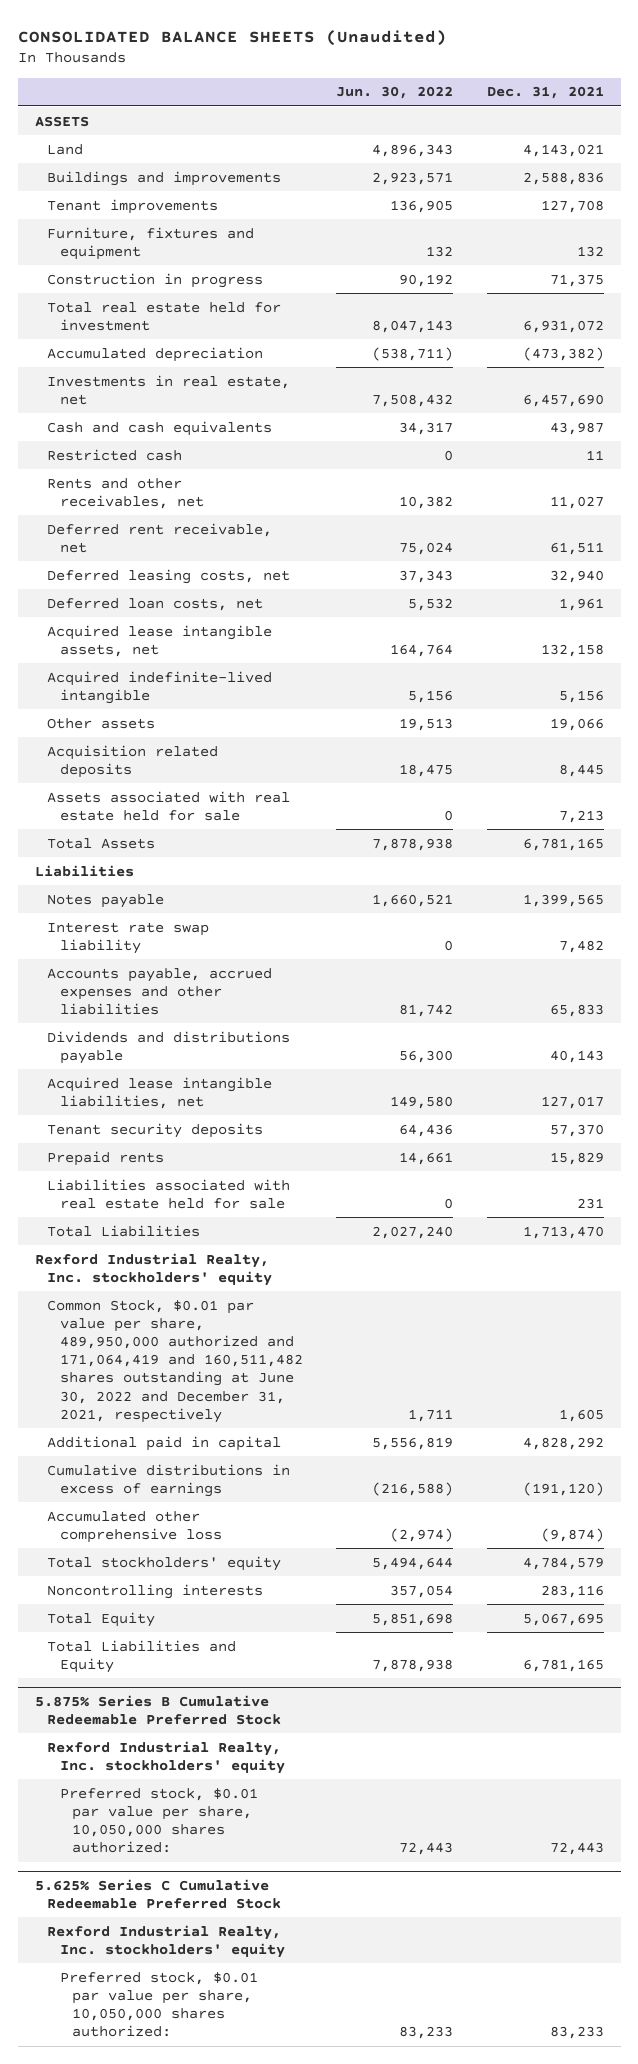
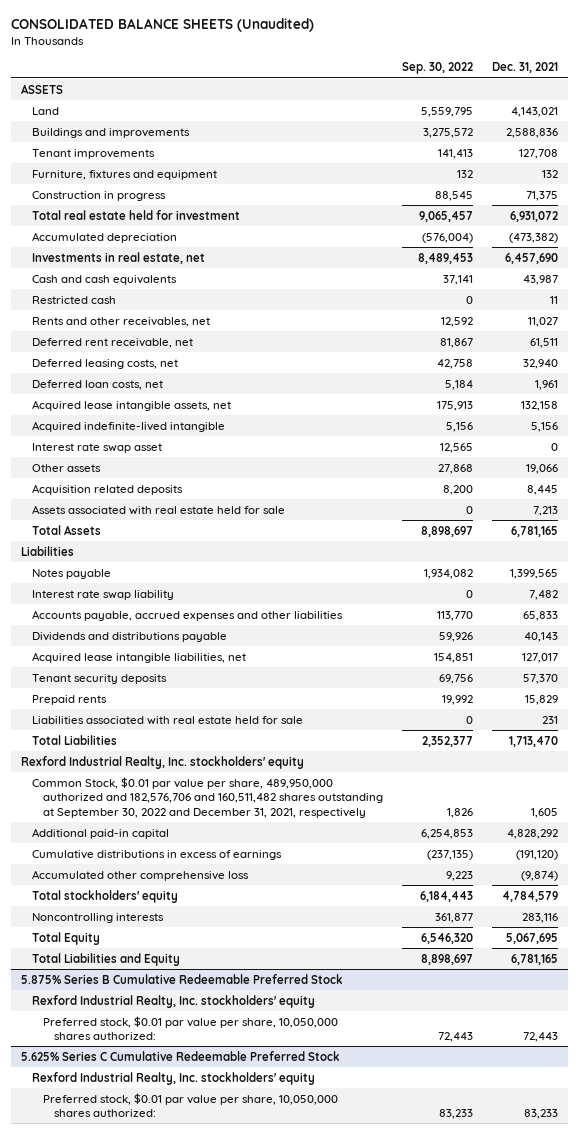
- | Jun. 30, 2022 | Dec. 31, 2021
+ | Sep. 30, 2022 | Dec. 31, 2021
+ Interest rate swap asset | 12,565 | 0
- Common Stock, $0.01 par value per share, 489,950,000 authorized and 171,064,419 and 160,511,482 shares outstanding at June 30, 2022 and December 31, 2021, respectively | 1,711 | 1,605
- Additional paid in capital | 5,556,819 | 4,828,292
+ Common Stock, $0.01 par value per share, 489,950,000 authorized and 182,576,706 and 160,511,482 shares outstanding at September 30, 2022 and December 31, 2021, respectively | 1,826 | 1,605
+ Additional paid-in capital | 6,254,853 | 4,828,292

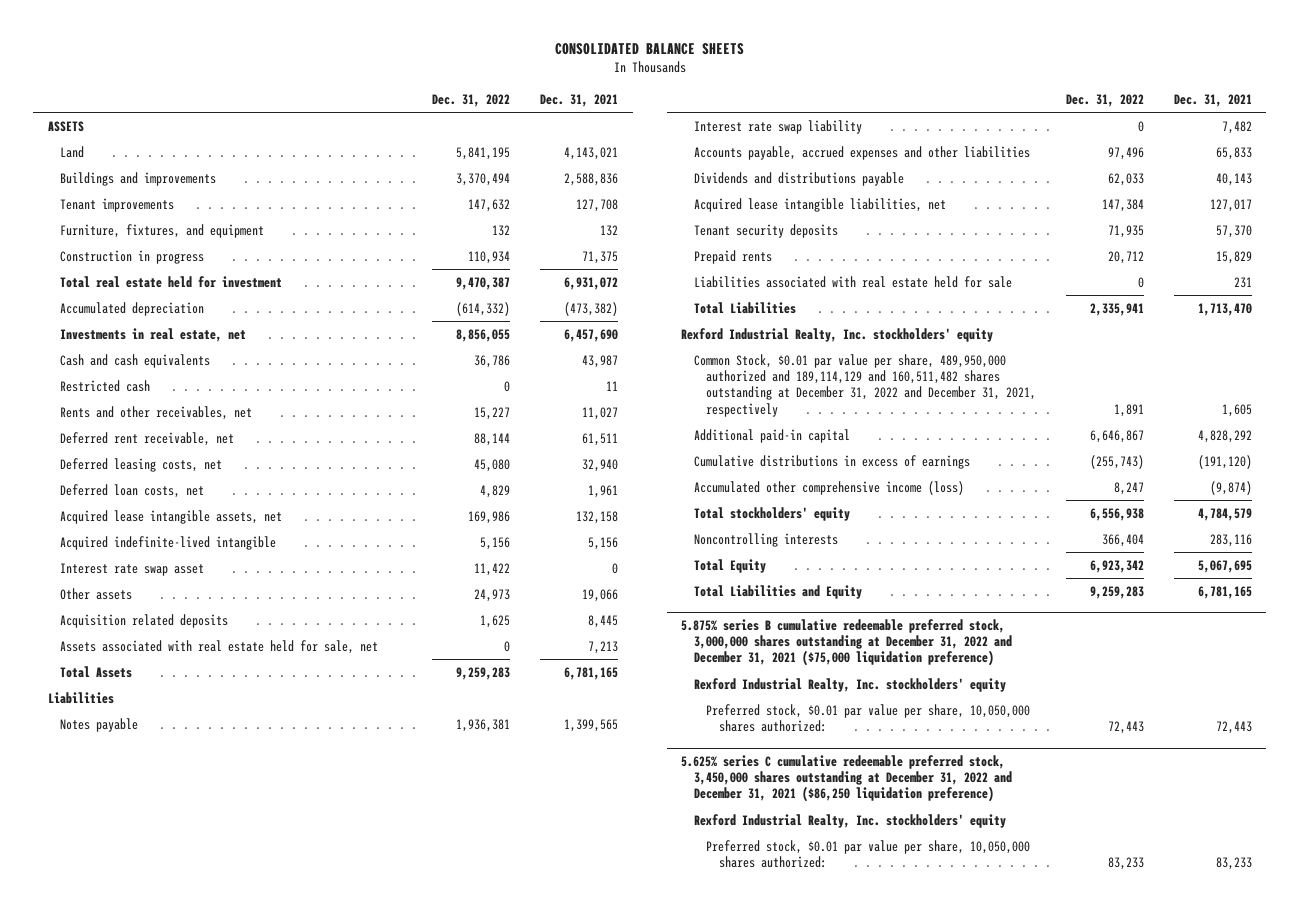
- CONSOLIDATED BALANCE SHEETS (Unaudited)
+ CONSOLIDATED BALANCE SHEETS
- | Sep. 30, 2022 | Dec. 31, 2021
+ | Dec. 31, 2022 | Dec. 31, 2021
- Furniture, fixtures and equipment | 132 | 132
+ Furniture, fixtures, and equipment | 132 | 132
- Assets associated with real estate held for sale | 0 | 7,213
+ Assets associated with real estate held for sale, net | 0 | 7,213
- Common Stock, $0.01 par value per share, 489,950,000 authorized and 182,576,706 and 160,511,482 shares outstanding at September 30, 2022 and December 31, 2021, respectively | 1,826 | 1,605
+ Common Stock, $0.01 par value per share, 489,950,000 authorized and 189,114,129 and 160,511,482 shares outstanding at December 31, 2022 and December 31, 2021, respectively | 1,891 | 1,605
- Accumulated other comprehensive loss | 9,223 | (9,874)
+ Accumulated other comprehensive income (loss) | 8,247 | (9,874)
- 5.875% Series B Cumulative Redeemable Preferred Stock
+ 5.875% series B cumulative redeemable preferred stock, 3,000,000 shares outstanding at December 31, 2022 and December 31, 2021 ($75,000 liquidation preference)
- 5.625% Series C Cumulative Redeemable Preferred Stock
+ 5.625% series C cumulative redeemable preferred stock, 3,450,000 shares outstanding at December 31, 2022 and December 31, 2021 ($86,250 liquidation preference)

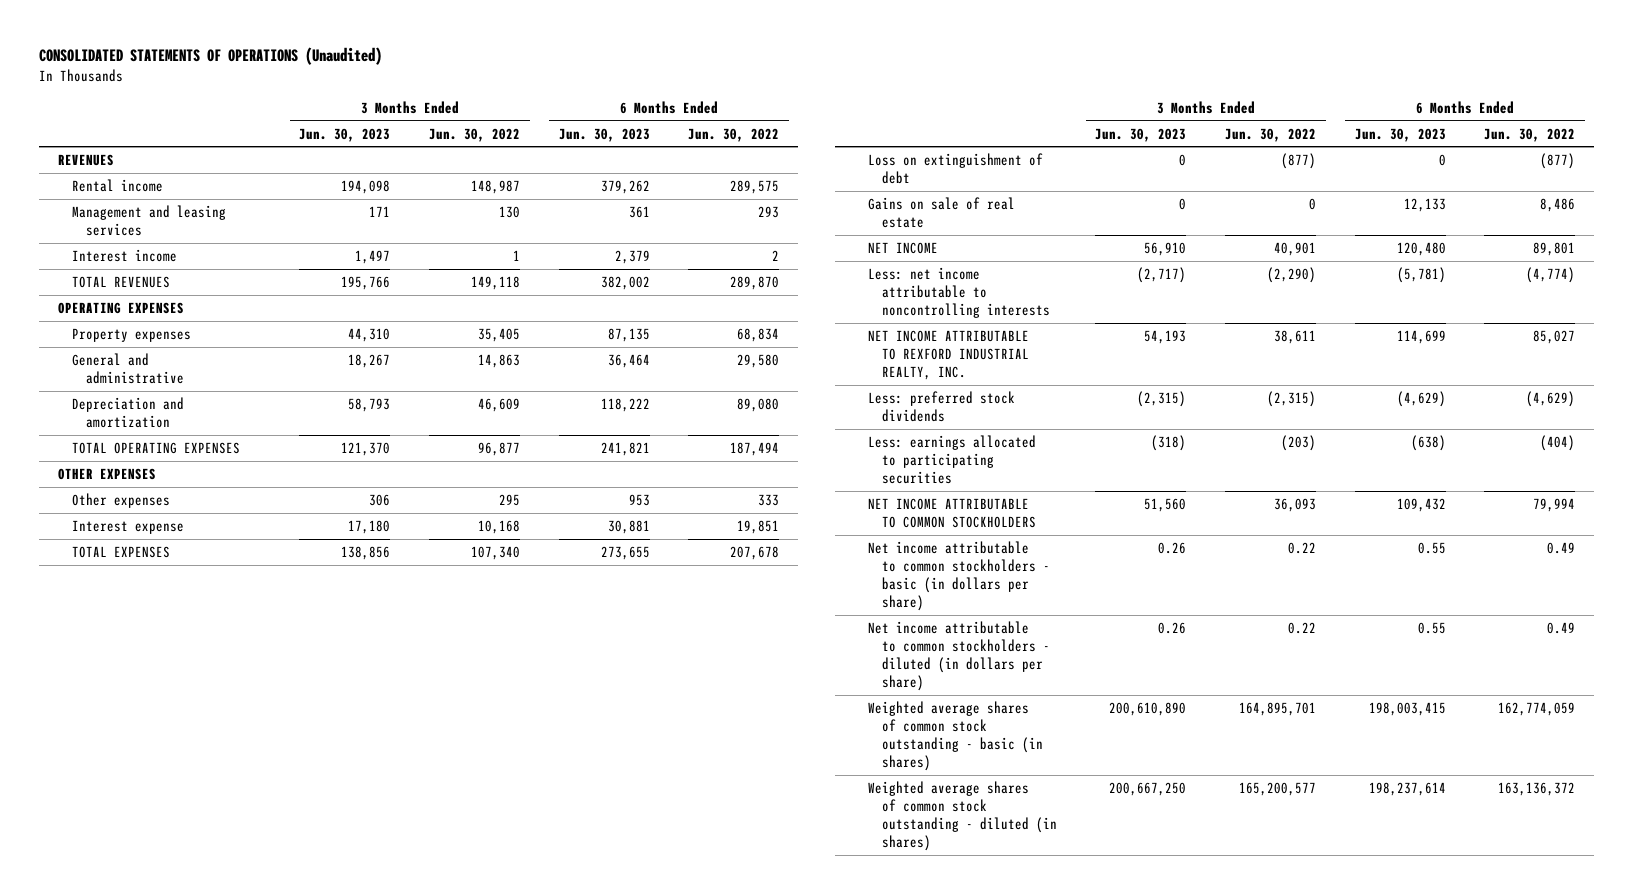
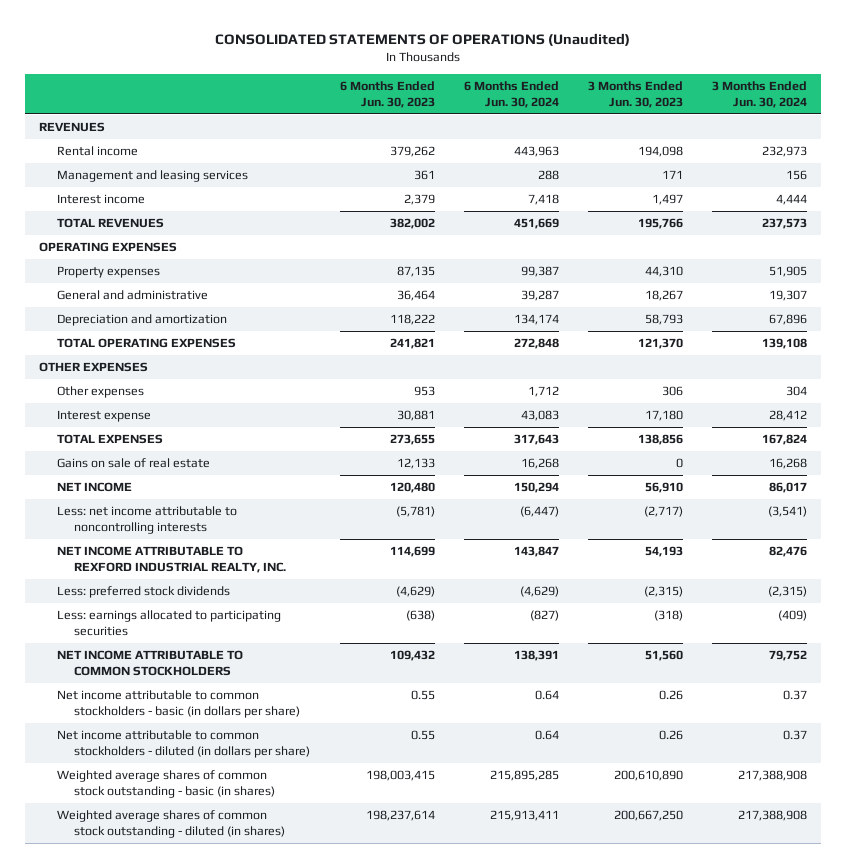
- | 3 Months Ended Jun. 30, 2023 | 3 Months Ended Jun. 30, 2022 | 6 Months Ended Jun. 30, 2023 | 6 Months Ended Jun. 30, 2022
+ | 6 Months Ended Jun. 30, 2023 | 6 Months Ended Jun. 30, 2024 | 3 Months Ended Jun. 30, 2023 | 3 Months Ended Jun. 30, 2024
- Loss on extinguishment of debt | 0 | (877) | 0 | (877)

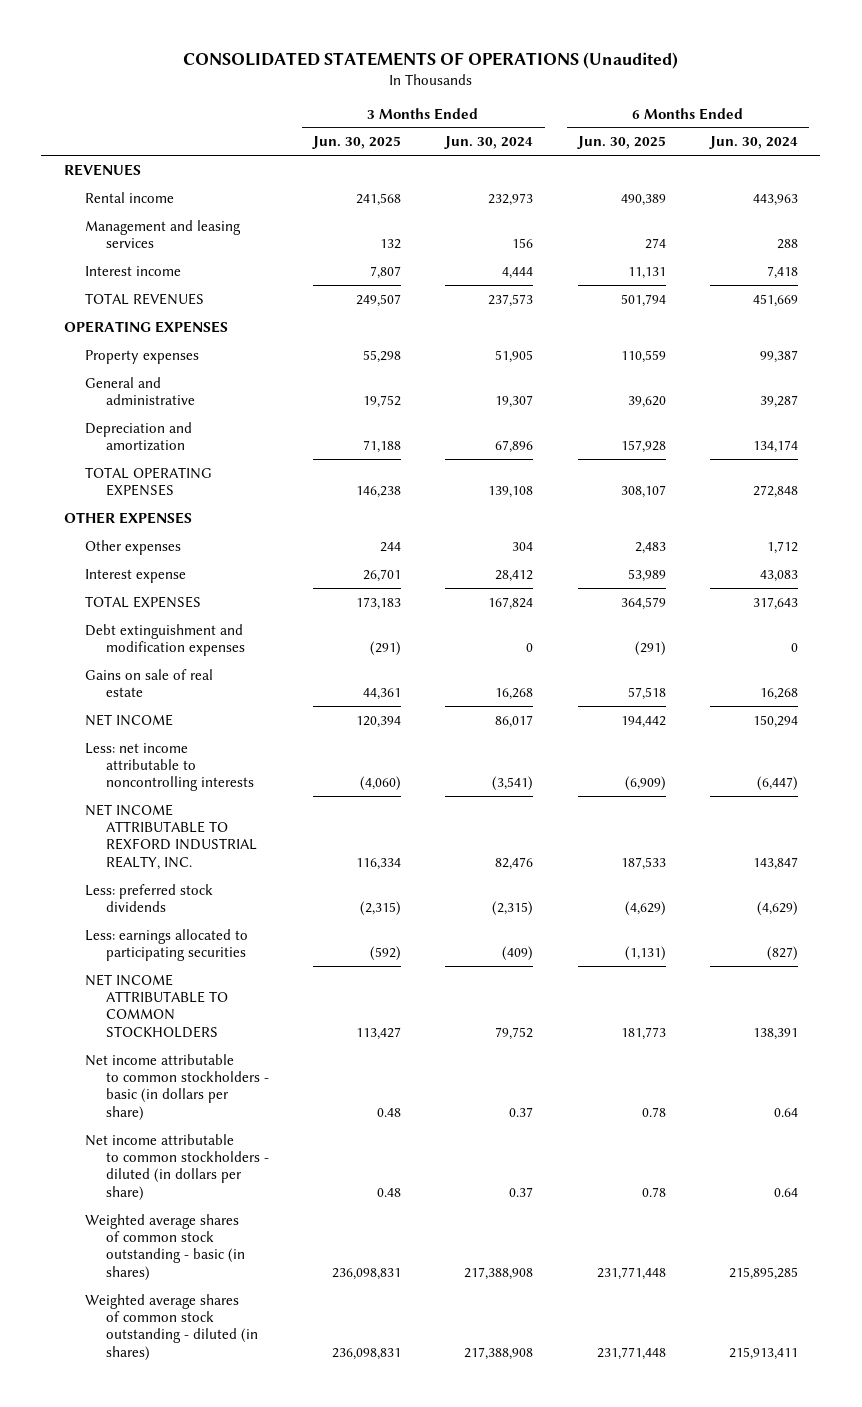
- | 6 Months Ended Jun. 30, 2023 | 6 Months Ended Jun. 30, 2024 | 3 Months Ended Jun. 30, 2023 | 3 Months Ended Jun. 30, 2024
+ | 3 Months Ended Jun. 30, 2025 | 3 Months Ended Jun. 30, 2024 | 6 Months Ended Jun. 30, 2025 | 6 Months Ended Jun. 30, 2024
+ Debt extinguishment and modification expenses | (291) | 0 | (291) | 0

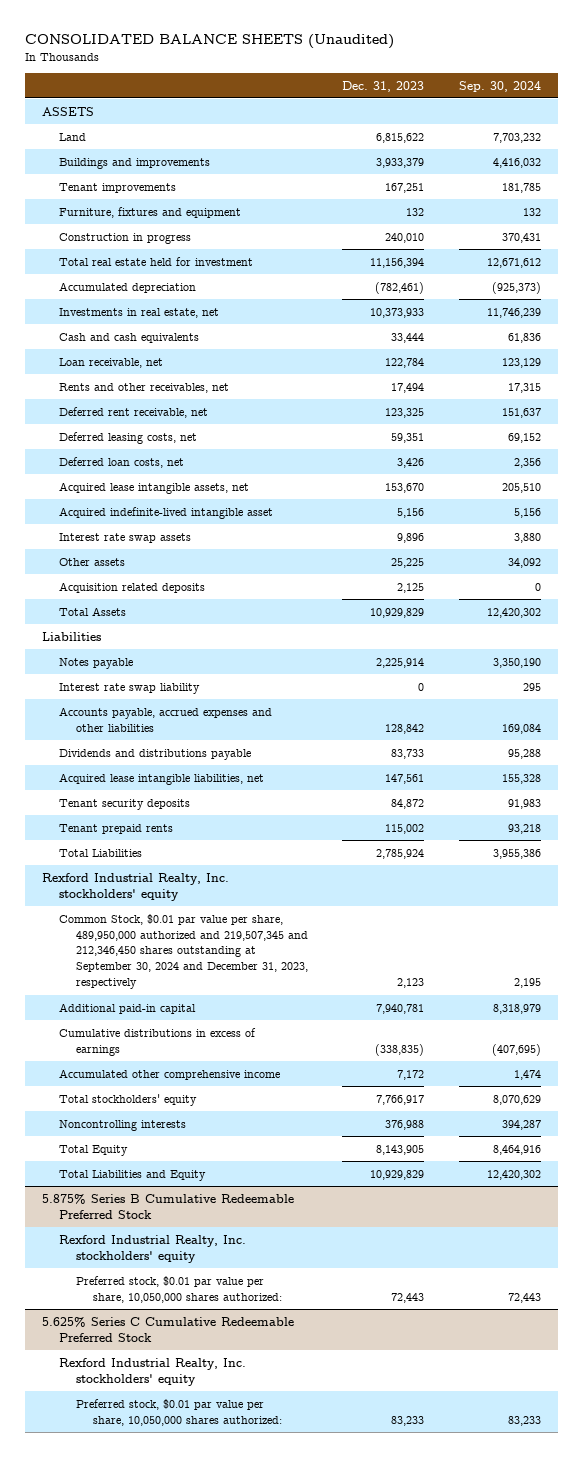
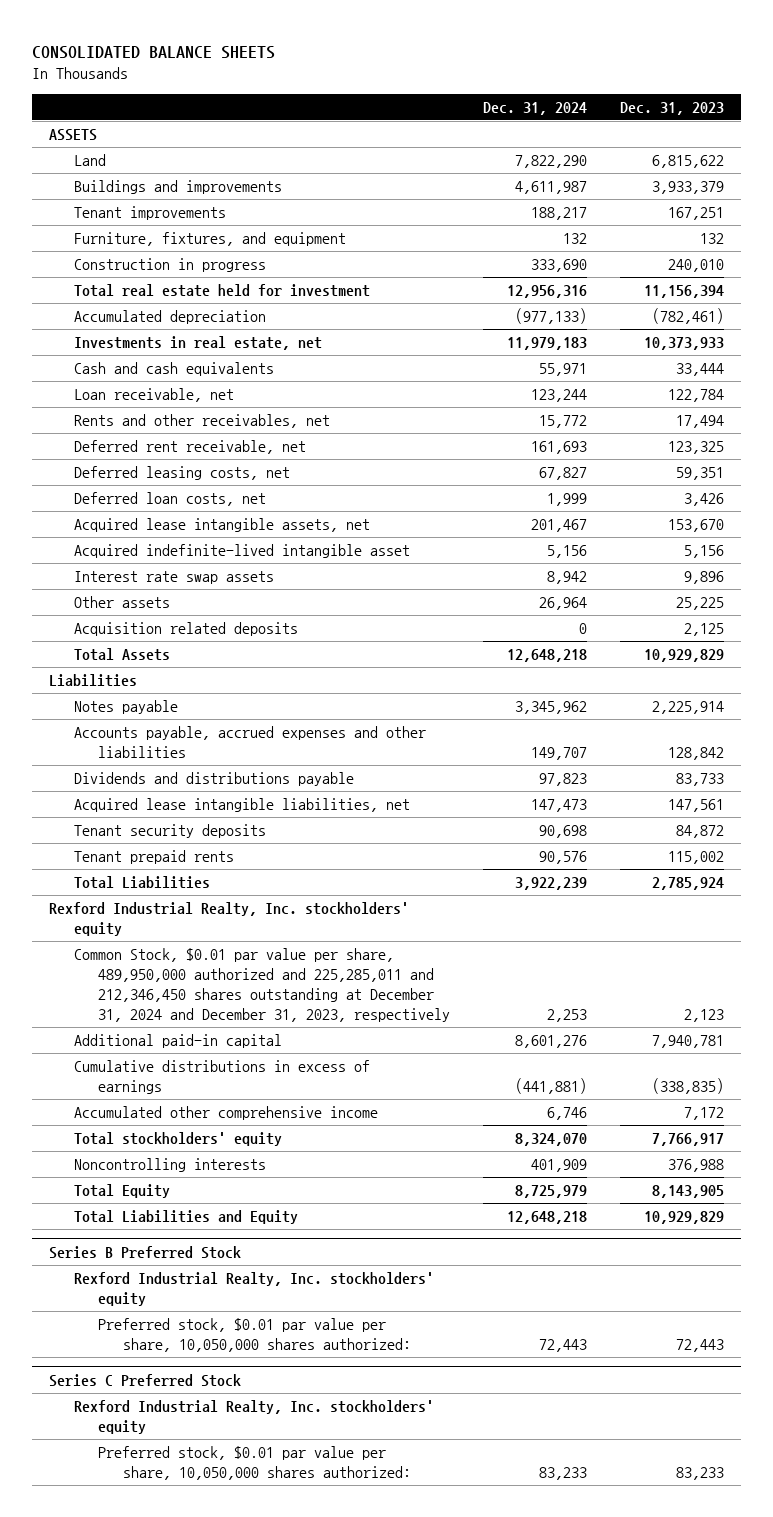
- CONSOLIDATED BALANCE SHEETS (Unaudited)
+ CONSOLIDATED BALANCE SHEETS
- | Dec. 31, 2023 | Sep. 30, 2024
+ | Dec. 31, 2024 | Dec. 31, 2023
- Furniture, fixtures and equipment | 132 | 132
+ Furniture, fixtures, and equipment | 132 | 132
- Interest rate swap liability | 0 | 295
- Common Stock, $0.01 par value per share, 489,950,000 authorized and 219,507,345 and 212,346,450 shares outstanding at September 30, 2024 and December 31, 2023, respectively | 2,123 | 2,195
+ Common Stock, $0.01 par value per share, 489,950,000 authorized and 225,285,011 and 212,346,450 shares outstanding at December 31, 2024 and December 31, 2023, respectively | 2,253 | 2,123
- 5.875% Series B Cumulative Redeemable Preferred Stock
+ Series B Preferred Stock
- 5.625% Series C Cumulative Redeemable Preferred Stock
+ Series C Preferred Stock

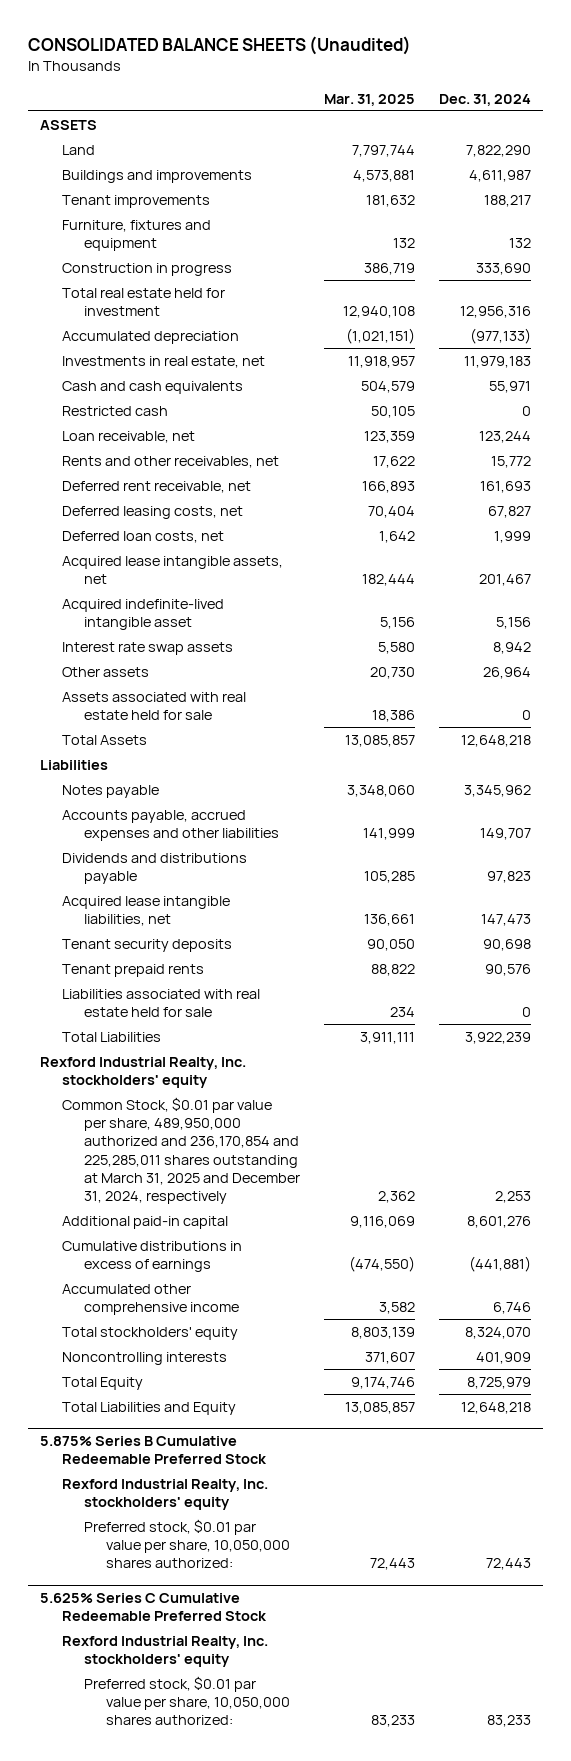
- CONSOLIDATED BALANCE SHEETS
+ CONSOLIDATED BALANCE SHEETS (Unaudited)
- | Dec. 31, 2024 | Dec. 31, 2023
+ | Mar. 31, 2025 | Dec. 31, 2024
- Furniture, fixtures, and equipment | 132 | 132
+ Furniture, fixtures and equipment | 132 | 132
+ Restricted cash | 50,105 | 0
- Acquisition related deposits | 0 | 2,125
+ Assets associated with real estate held for sale | 18,386 | 0
+ Liabilities associated with real estate held for sale | 234 | 0
- Common Stock, $0.01 par value per share, 489,950,000 authorized and 225,285,011 and 212,346,450 shares outstanding at December 31, 2024 and December 31, 2023, respectively | 2,253 | 2,123
+ Common Stock, $0.01 par value per share, 489,950,000 authorized and 236,170,854 and 225,285,011 shares outstanding at March 31, 2025 and December 31, 2024, respectively | 2,362 | 2,253
- Series B Preferred Stock
+ 5.875% Series B Cumulative Redeemable Preferred Stock
- Series C Preferred Stock
+ 5.625% Series C Cumulative Redeemable Preferred Stock

